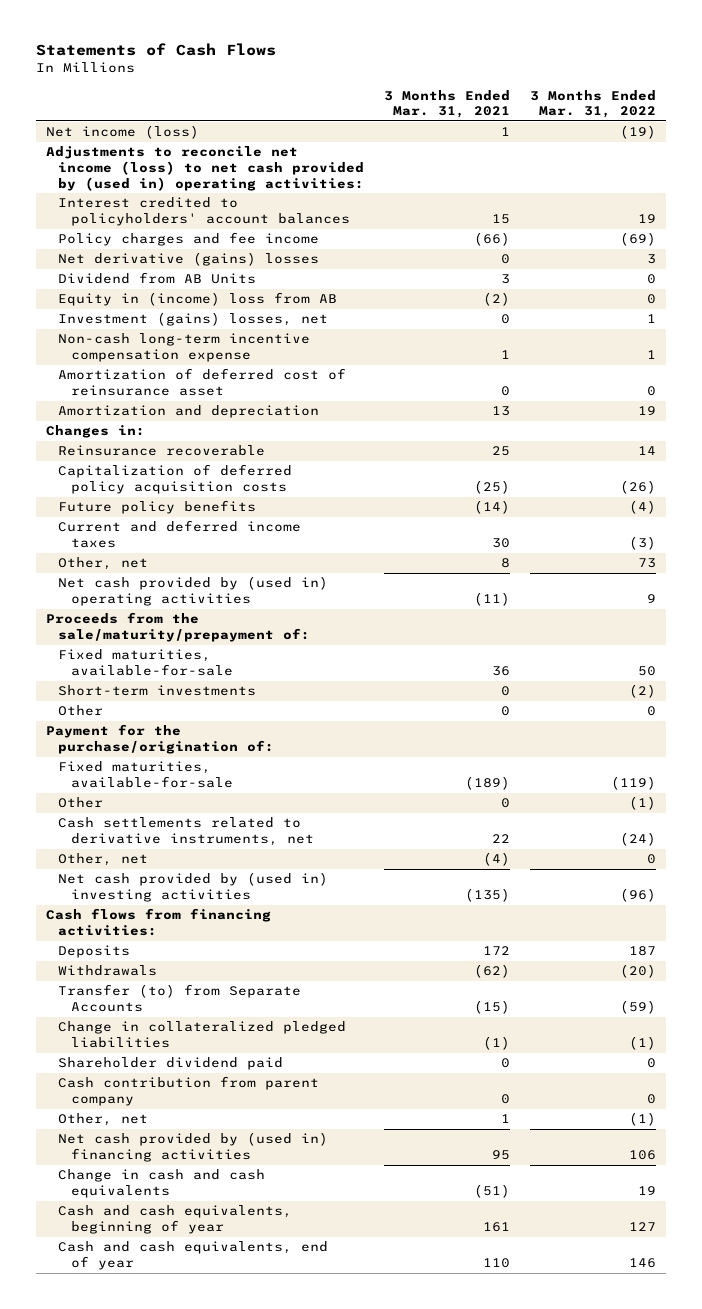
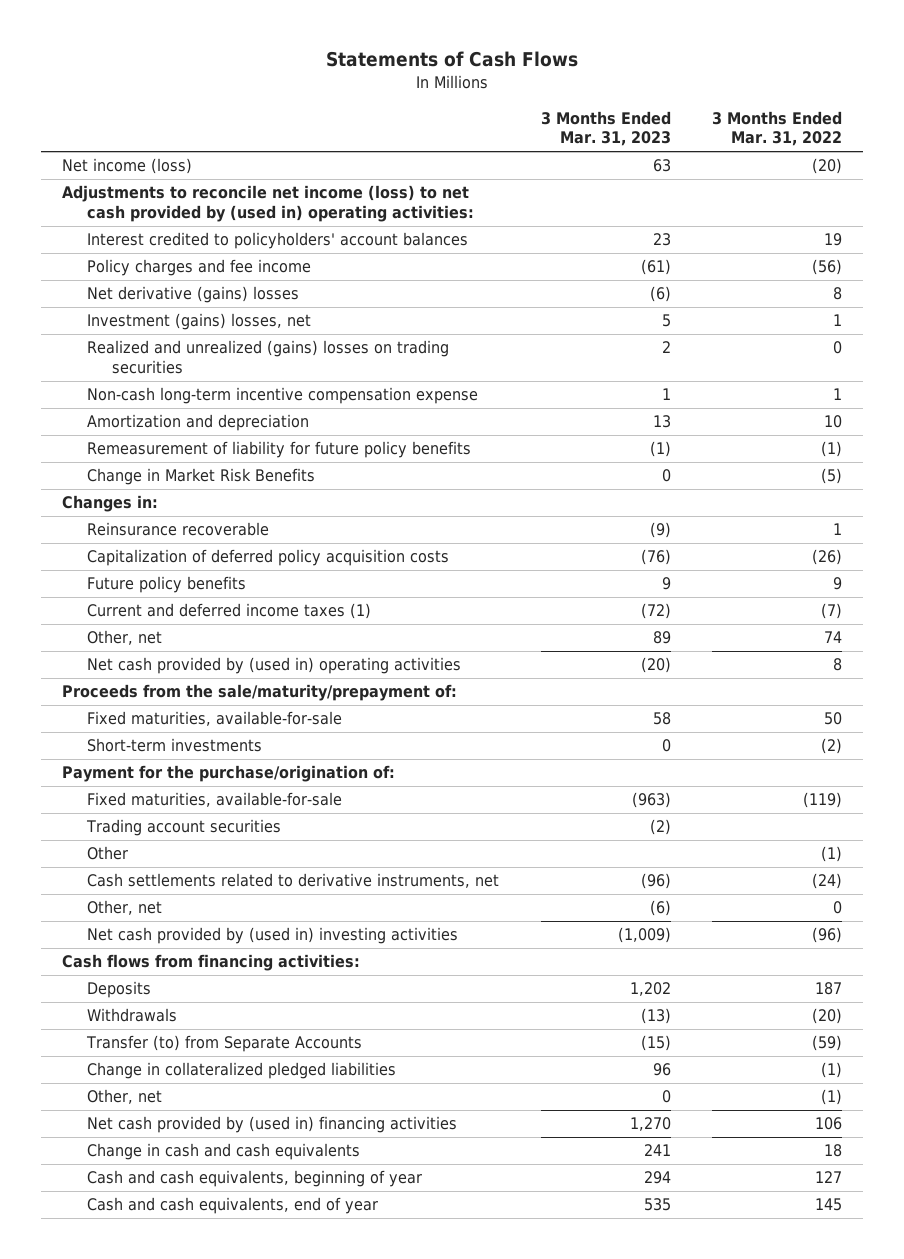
- | 3 Months Ended Mar. 31, 2021 | 3 Months Ended Mar. 31, 2022
+ | 3 Months Ended Mar. 31, 2023 | 3 Months Ended Mar. 31, 2022
- Net income (loss) | 1 | (19)
+ Net income (loss) | 63 | (20)
- Policy charges and fee income | (66) | (69)
- Net derivative (gains) losses | 0 | 3
- Dividend from AB Units | 3 | 0
- Equity in (income) loss from AB | (2) | 0
+ Policy charges and fee income | (61) | (56)
+ Net derivative (gains) losses | (6) | 8
+ Realized and unrealized (gains) losses on trading securities | 2 | 0
- Amortization of deferred cost of reinsurance asset | 0 | 0
- Amortization and depreciation | 13 | 19
+ Amortization and depreciation | 13 | 10
+ Remeasurement of liability for future policy benefits | (1) | (1)
+ Change in Market Risk Benefits | 0 | (5)
- Reinsurance recoverable | 25 | 14
+ Reinsurance recoverable | (9) | 1
- Future policy benefits | (14) | (4)
- Current and deferred income taxes | 30 | (3)
- Other, net | 8 | 73
- Net cash provided by (used in) operating activities | (11) | 9
+ Future policy benefits | 9 | 9
+ Current and deferred income taxes (1) | (72) | (7)
+ Other, net | 89 | 74
+ Net cash provided by (used in) operating activities | (20) | 8
- Other | 0 | 0
+ Trading account securities | (2) |
- Shareholder dividend paid | 0 | 0
- Cash contribution from parent company | 0 | 0
- Change in cash and cash equivalents | (51) | 19
+ Change in cash and cash equivalents | 241 | 18
- Cash and cash equivalents, end of year | 110 | 146
+ Cash and cash equivalents, end of year | 535 | 145

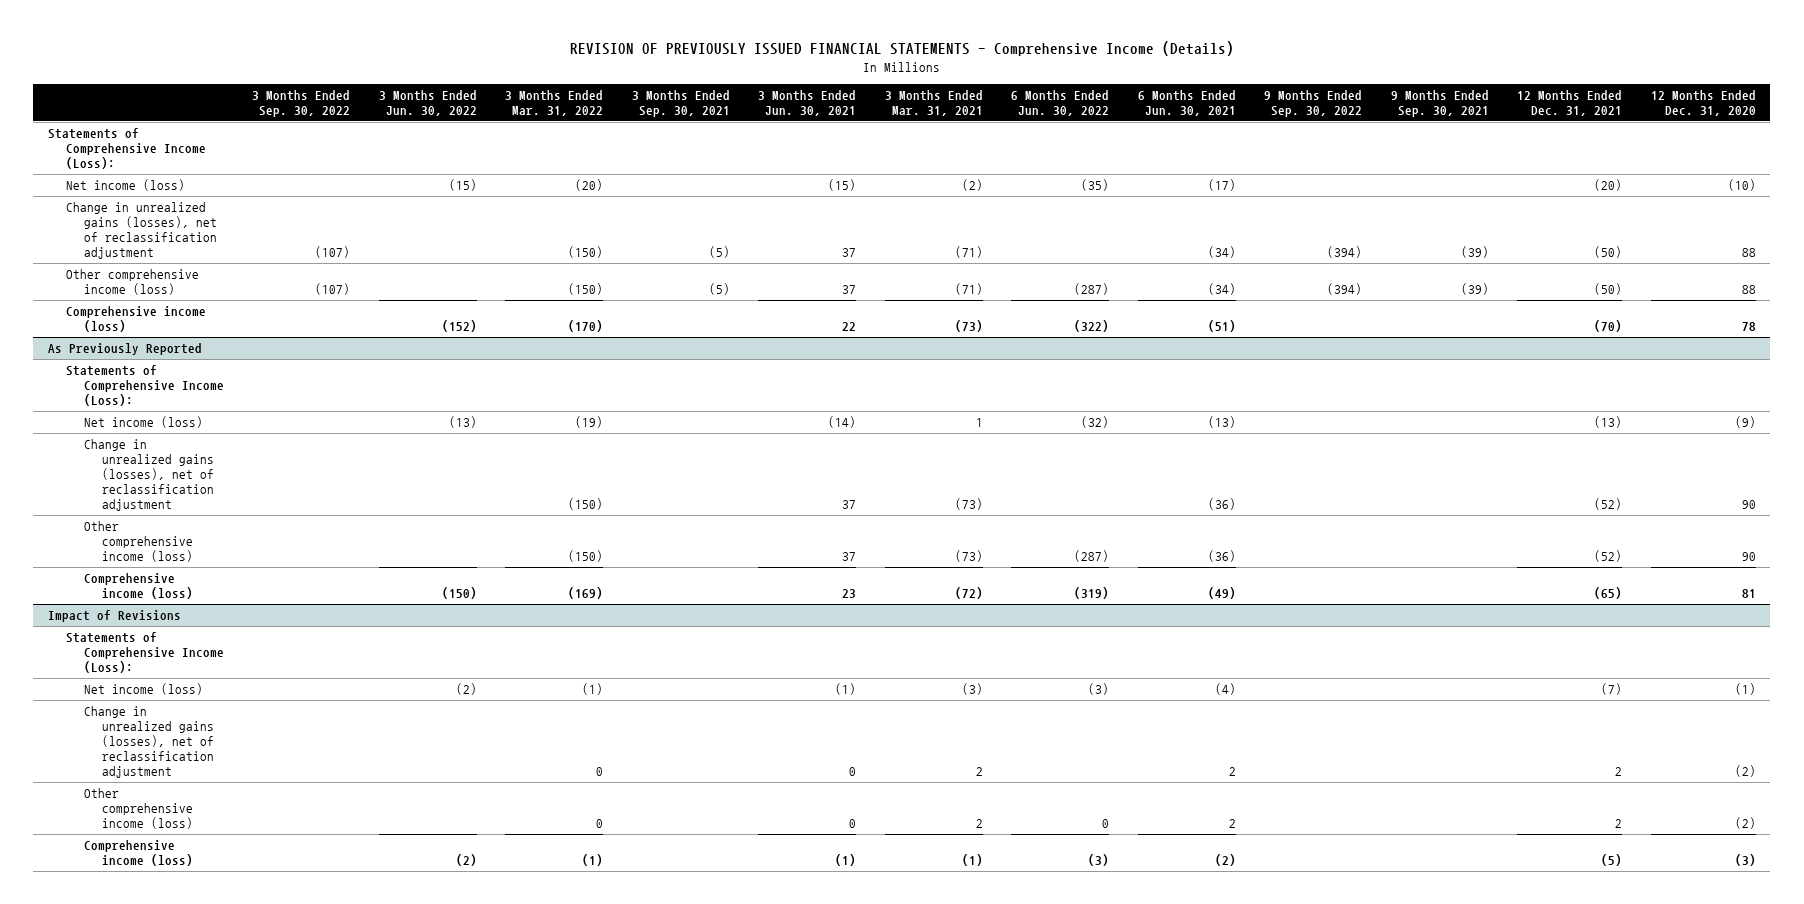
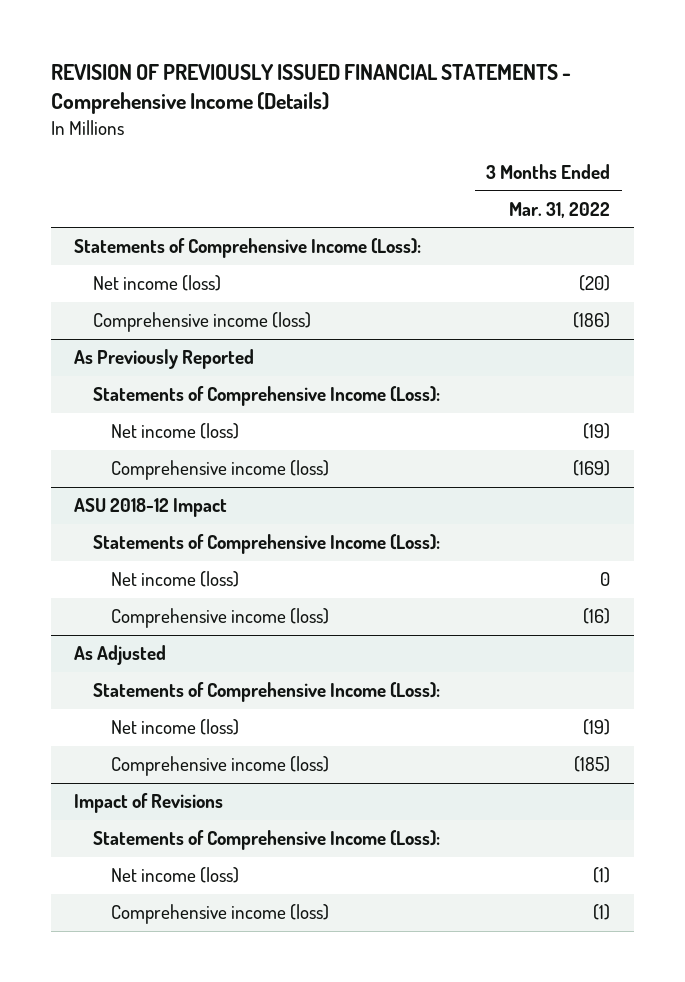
- | 3 Months Ended Sep. 30, 2022 | 3 Months Ended Jun. 30, 2022 | 3 Months Ended Mar. 31, 2022 | 3 Months Ended Sep. 30, 2021 | 3 Months Ended Jun. 30, 2021 | 3 Months Ended Mar. 31, 2021 | 6 Months Ended Jun. 30, 2022 | 6 Months Ended Jun. 30, 2021 | 9 Months Ended Sep. 30, 2022 | 9 Months Ended Sep. 30, 2021 | 12 Months Ended Dec. 31, 2021 | 12 Months Ended Dec. 31, 2020
+ | 3 Months Ended Mar. 31, 2022
- Change in unrealized gains (losses), net of reclassification adjustment | (107) | | (150) | (5) | 37 | (71) | | (34) | (394) | (39) | (50) | 88
- Other comprehensive income (loss) | (107) | | (150) | (5) | 37 | (71) | (287) | (34) | (394) | (39) | (50) | 88
- Comprehensive income (loss) | | (152) | (170) | | 22 | (73) | (322) | (51) | | | (70) | 78
+ Comprehensive income (loss) | (186)
@ As Previously Reported
- Change in unrealized gains (losses), net of reclassification adjustment | | | (150) | | 37 | (73) | | (36) | | | (52) | 90
- Other comprehensive income (loss) | | | (150) | | 37 | (73) | (287) | (36) | | | (52) | 90
+ ASU 2018-12 Impact
+ Statements of Comprehensive Income (Loss):
+ Net income (loss) | 0
+ Comprehensive income (loss) | (16)
+ As Adjusted
+ Statements of Comprehensive Income (Loss):
+ Net income (loss) | (19)
+ Comprehensive income (loss) | (185)
@ Impact of Revisions
- Change in unrealized gains (losses), net of reclassification adjustment | | | 0 | | 0 | 2 | | 2 | | | 2 | (2)
- Other comprehensive income (loss) | | | 0 | | 0 | 2 | 0 | 2 | | | 2 | (2)

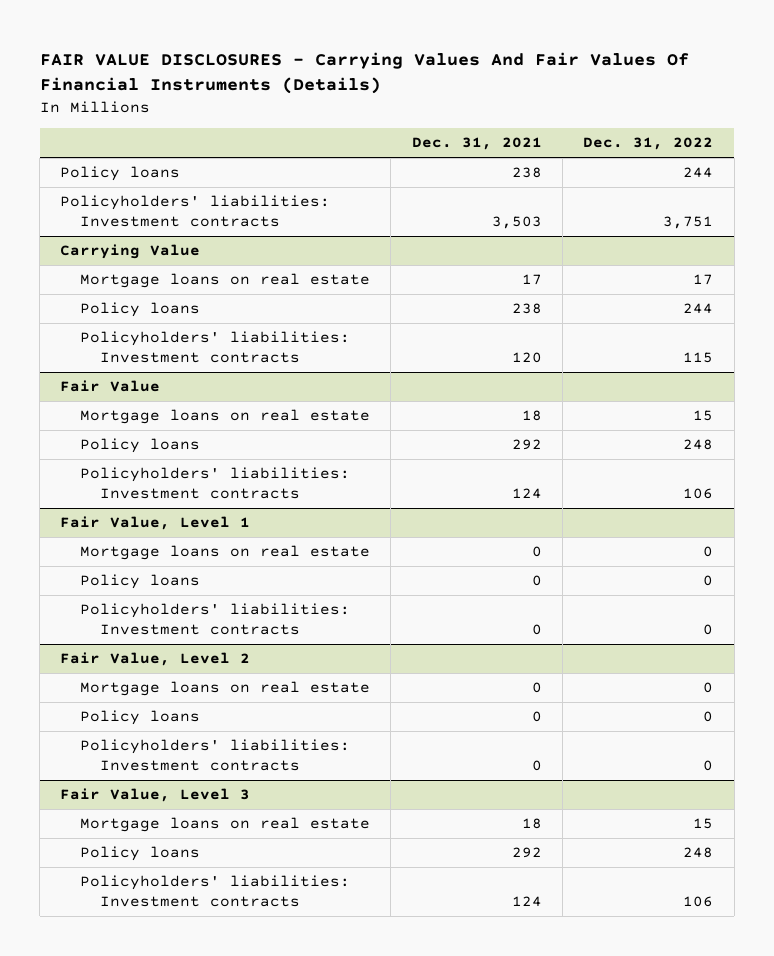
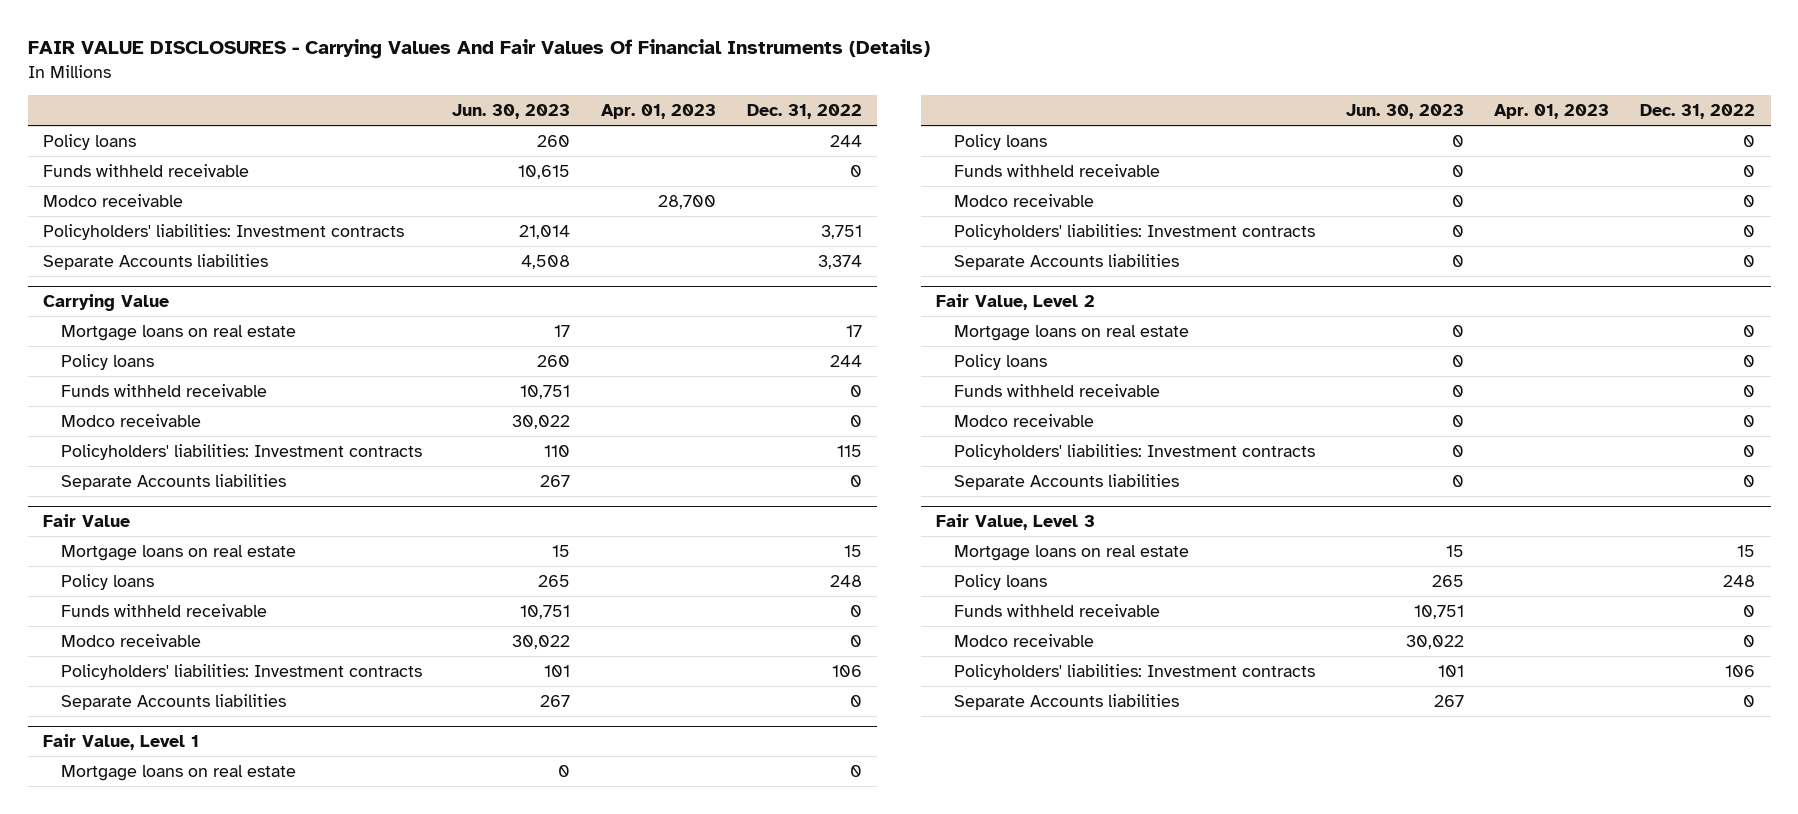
- | Dec. 31, 2021 | Dec. 31, 2022
+ | Jun. 30, 2023 | Apr. 01, 2023 | Dec. 31, 2022
+ Funds withheld receivable | 10,615 | | 0
+ Modco receivable | | 28,700 |
+ Separate Accounts liabilities | 4,508 | | 3,374
@ Carrying Value
+ Funds withheld receivable | 10,751 | | 0
+ Modco receivable | 30,022 | | 0
+ Separate Accounts liabilities | 267 | | 0
@ Fair Value
+ Funds withheld receivable | 10,751 | | 0
+ Modco receivable | 30,022 | | 0
+ Separate Accounts liabilities | 267 | | 0
@ Fair Value, Level 1
+ Funds withheld receivable | 0 | | 0
+ Modco receivable | 0 | | 0
+ Separate Accounts liabilities | 0 | | 0
@ Fair Value, Level 2
+ Funds withheld receivable | 0 | | 0
+ Modco receivable | 0 | | 0
+ Separate Accounts liabilities | 0 | | 0
@ Fair Value, Level 3
+ Funds withheld receivable | 10,751 | | 0
+ Modco receivable | 30,022 | | 0
+ Separate Accounts liabilities | 267 | | 0

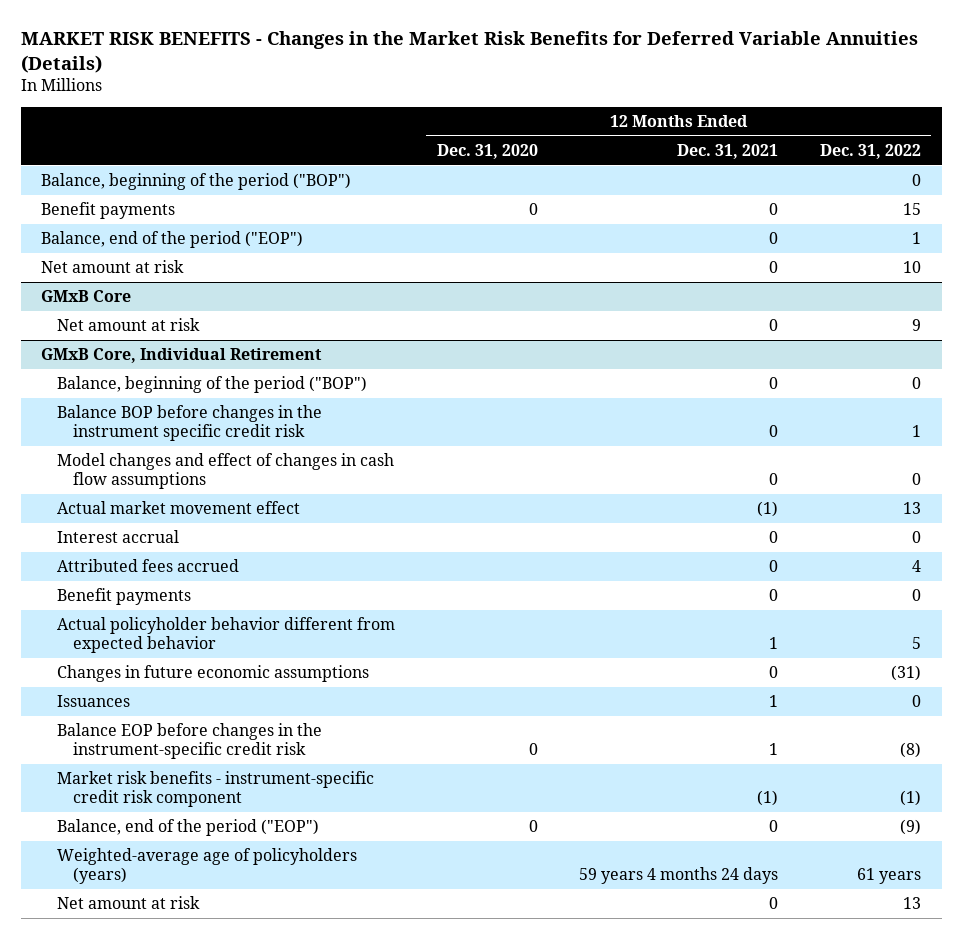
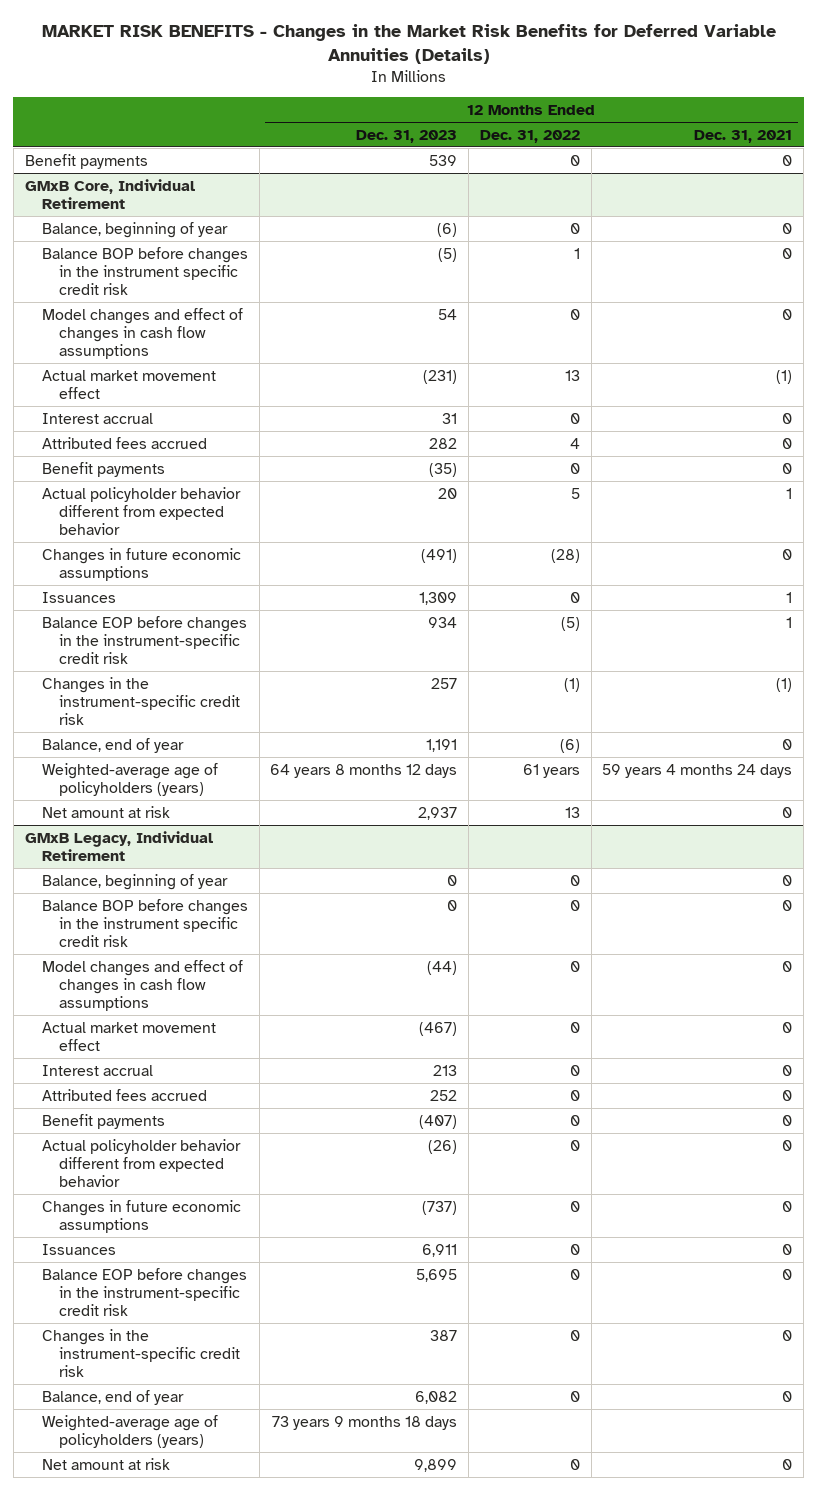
- | 12 Months Ended Dec. 31, 2020 | 12 Months Ended Dec. 31, 2021 | 12 Months Ended Dec. 31, 2022
+ | 12 Months Ended Dec. 31, 2023 | 12 Months Ended Dec. 31, 2022 | 12 Months Ended Dec. 31, 2021
- Balance, beginning of the period ("BOP") | | | 0
- Benefit payments | 0 | 0 | 15
- Balance, end of the period ("EOP") | | 0 | 1
- Net amount at risk | | 0 | 10
- GMxB Core
- Net amount at risk | | 0 | 9
+ Benefit payments | 539 | 0 | 0
@ GMxB Core, Individual Retirement
- Balance, beginning of the period ("BOP") | | 0 | 0
+ Balance, beginning of year | (6) | 0 | 0
- Changes in future economic assumptions | | 0 | (31)
+ Changes in future economic assumptions | (491) | (28) | 0
- Balance EOP before changes in the instrument-specific credit risk | 0 | 1 | (8)
- Market risk benefits - instrument-specific credit risk component | | (1) | (1)
- Balance, end of the period ("EOP") | 0 | 0 | (9)
+ Balance EOP before changes in the instrument-specific credit risk | 934 | (5) | 1
+ Changes in the instrument-specific credit risk | 257 | (1) | (1)
+ Balance, end of year | 1,191 | (6) | 0
+ GMxB Legacy, Individual Retirement
+ Balance, beginning of year | 0 | 0 | 0
+ Balance BOP before changes in the instrument specific credit risk | 0 | 0 | 0
+ Model changes and effect of changes in cash flow assumptions | (44) | 0 | 0
+ Actual market movement effect | (467) | 0 | 0
+ Interest accrual | 213 | 0 | 0
+ Attributed fees accrued | 252 | 0 | 0
+ Benefit payments | (407) | 0 | 0
+ Actual policyholder behavior different from expected behavior | (26) | 0 | 0
+ Changes in future economic assumptions | (737) | 0 | 0
+ Issuances | 6,911 | 0 | 0
+ Balance EOP before changes in the instrument-specific credit risk | 5,695 | 0 | 0
+ Changes in the instrument-specific credit risk | 387 | 0 | 0
+ Balance, end of year | 6,082 | 0 | 0
+ Weighted-average age of policyholders (years) | 73 years 9 months 18 days | |
+ Net amount at risk | 9,899 | 0 | 0

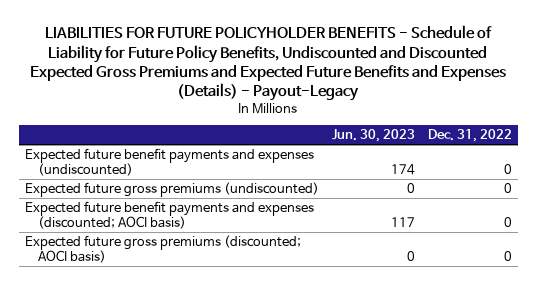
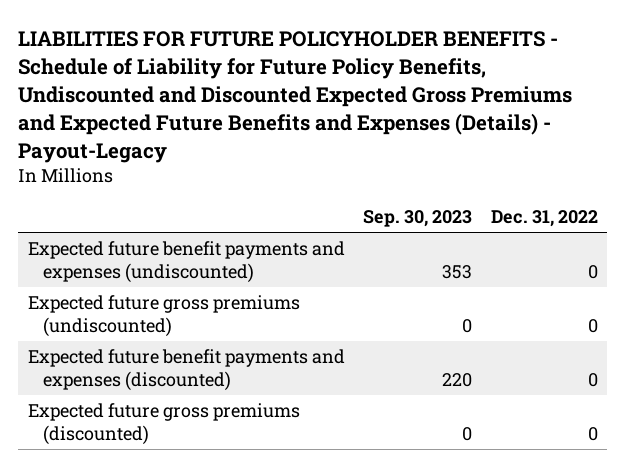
- | Jun. 30, 2023 | Dec. 31, 2022
+ | Sep. 30, 2023 | Dec. 31, 2022
- Expected future benefit payments and expenses (discounted; AOCI basis) | 117 | 0
- Expected future gross premiums (discounted; AOCI basis) | 0 | 0
+ Expected future benefit payments and expenses (discounted) | 220 | 0
+ Expected future gross premiums (discounted) | 0 | 0

